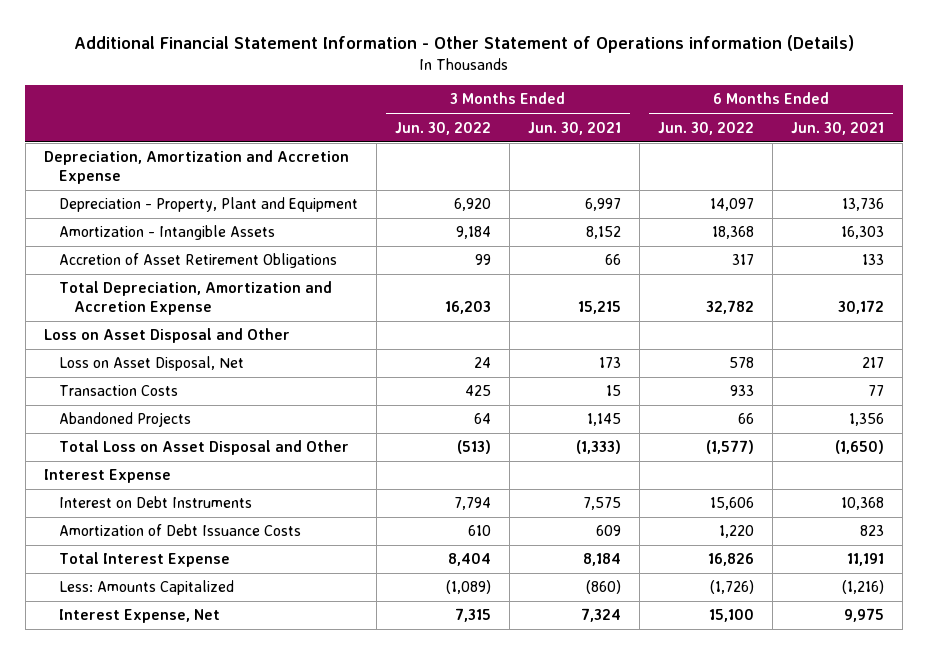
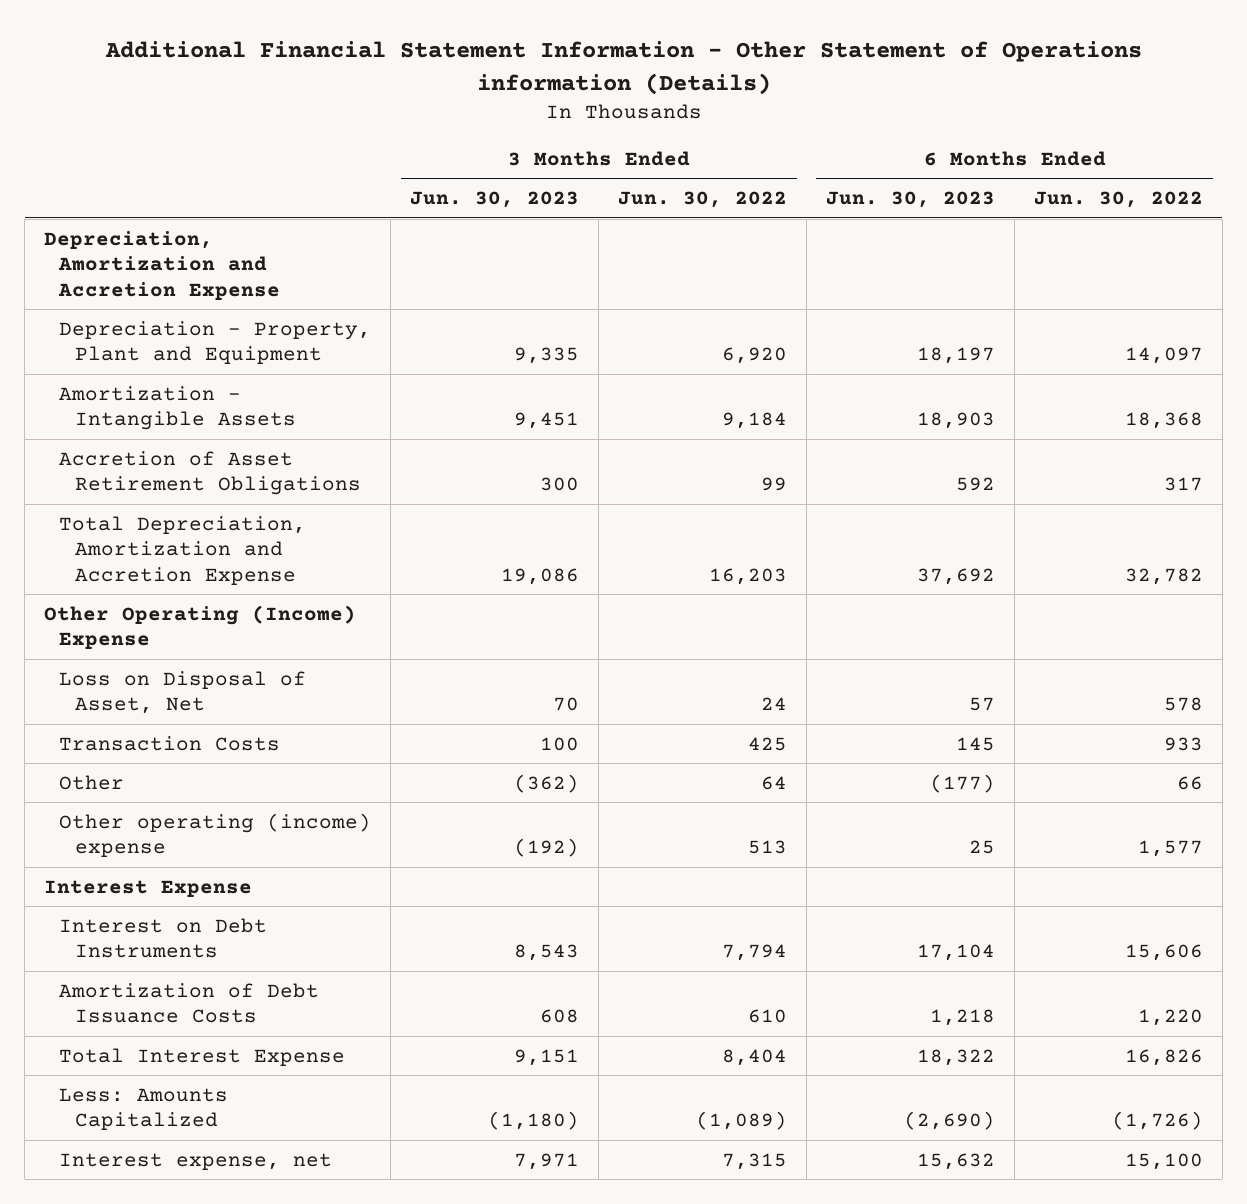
- | 3 Months Ended Jun. 30, 2022 | 3 Months Ended Jun. 30, 2021 | 6 Months Ended Jun. 30, 2022 | 6 Months Ended Jun. 30, 2021
+ | 3 Months Ended Jun. 30, 2023 | 3 Months Ended Jun. 30, 2022 | 6 Months Ended Jun. 30, 2023 | 6 Months Ended Jun. 30, 2022
- Loss on Asset Disposal and Other
- Loss on Asset Disposal, Net | 24 | 173 | 578 | 217
+ Other Operating (Income) Expense
+ Loss on Disposal of Asset, Net | 70 | 24 | 57 | 578
- Abandoned Projects | 64 | 1,145 | 66 | 1,356
- Total Loss on Asset Disposal and Other | (513) | (1,333) | (1,577) | (1,650)
+ Other | (362) | 64 | (177) | 66
+ Other operating (income) expense | (192) | 513 | 25 | 1,577
- Interest Expense, Net | 7,315 | 7,324 | 15,100 | 9,975
+ Interest expense, net | 7,971 | 7,315 | 15,632 | 15,100

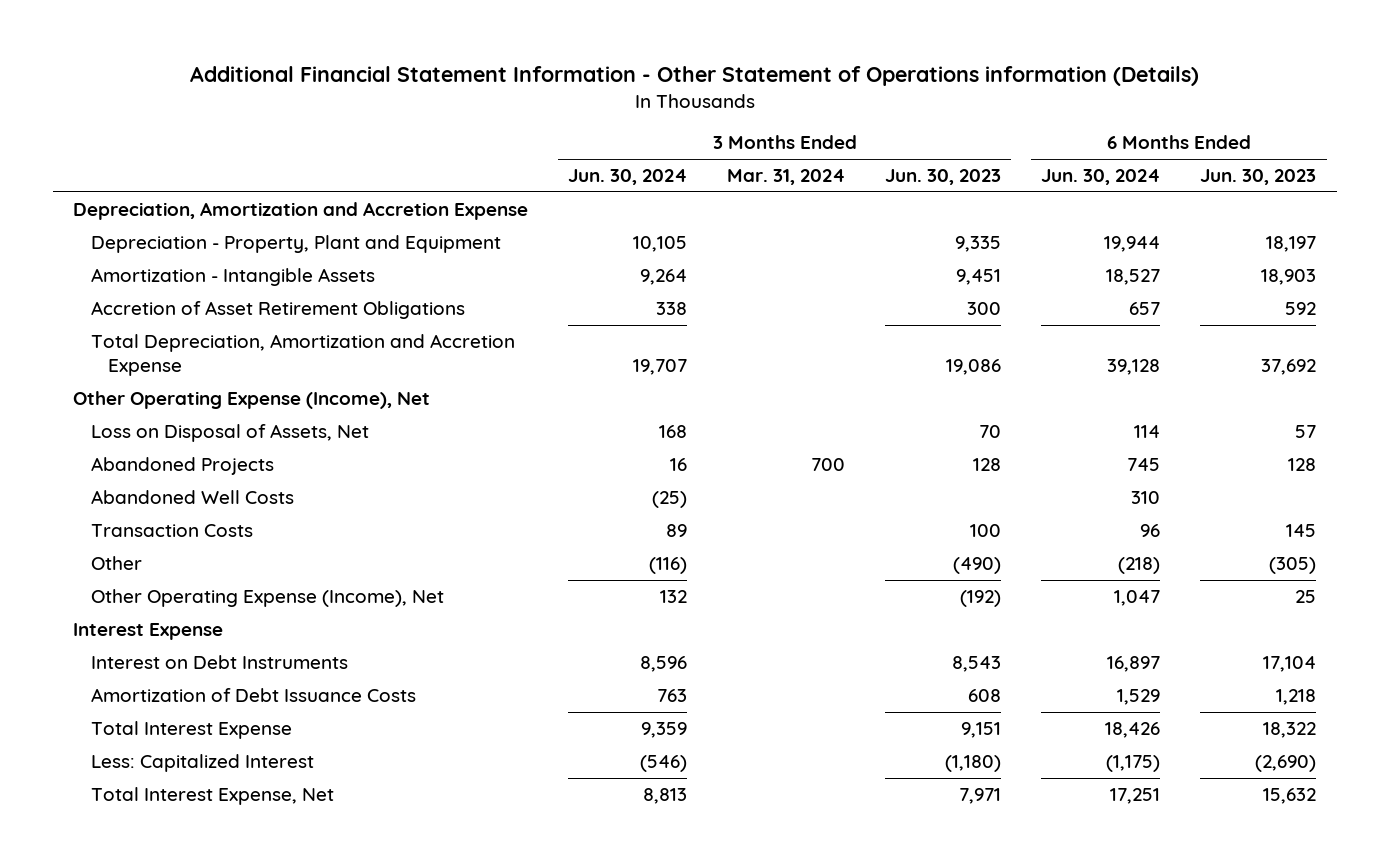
- | 3 Months Ended Jun. 30, 2023 | 3 Months Ended Jun. 30, 2022 | 6 Months Ended Jun. 30, 2023 | 6 Months Ended Jun. 30, 2022
+ | 3 Months Ended Jun. 30, 2024 | 3 Months Ended Mar. 31, 2024 | 3 Months Ended Jun. 30, 2023 | 6 Months Ended Jun. 30, 2024 | 6 Months Ended Jun. 30, 2023
- Other Operating (Income) Expense
- Loss on Disposal of Asset, Net | 70 | 24 | 57 | 578
+ Other Operating Expense (Income), Net
+ Loss on Disposal of Assets, Net | 168 | | 70 | 114 | 57
+ Abandoned Projects | 16 | 700 | 128 | 745 | 128
+ Abandoned Well Costs | (25) | | | 310 |
- Other | (362) | 64 | (177) | 66
- Other operating (income) expense | (192) | 513 | 25 | 1,577
+ Other | (116) | | (490) | (218) | (305)
+ Other Operating Expense (Income), Net | 132 | | (192) | 1,047 | 25
- Less: Amounts Capitalized | (1,180) | (1,089) | (2,690) | (1,726)
- Interest expense, net | 7,971 | 7,315 | 15,632 | 15,100
+ Less: Capitalized Interest | (546) | | (1,180) | (1,175) | (2,690)
+ Total Interest Expense, Net | 8,813 | | 7,971 | 17,251 | 15,632

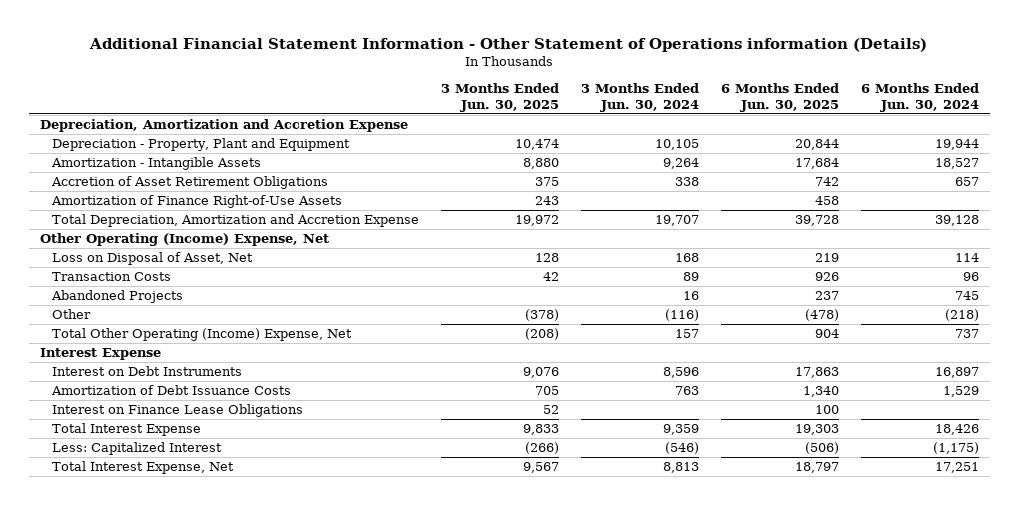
- | 3 Months Ended Jun. 30, 2024 | 3 Months Ended Mar. 31, 2024 | 3 Months Ended Jun. 30, 2023 | 6 Months Ended Jun. 30, 2024 | 6 Months Ended Jun. 30, 2023
+ | 3 Months Ended Jun. 30, 2025 | 3 Months Ended Jun. 30, 2024 | 6 Months Ended Jun. 30, 2025 | 6 Months Ended Jun. 30, 2024
+ Amortization of Finance Right-of-Use Assets | 243 | | 458 |
- Other Operating Expense (Income), Net
- Loss on Disposal of Assets, Net | 168 | | 70 | 114 | 57
- Abandoned Well Costs | (25) | | | 310 |
+ Other Operating (Income) Expense, Net
+ Loss on Disposal of Asset, Net | 128 | 168 | 219 | 114
moved down: Abandoned Projects | | 16 | 237 | 745
- Other Operating Expense (Income), Net | 132 | | (192) | 1,047 | 25
+ Total Other Operating (Income) Expense, Net | (208) | 157 | 904 | 737
+ Interest on Finance Lease Obligations | 52 | | 100 |

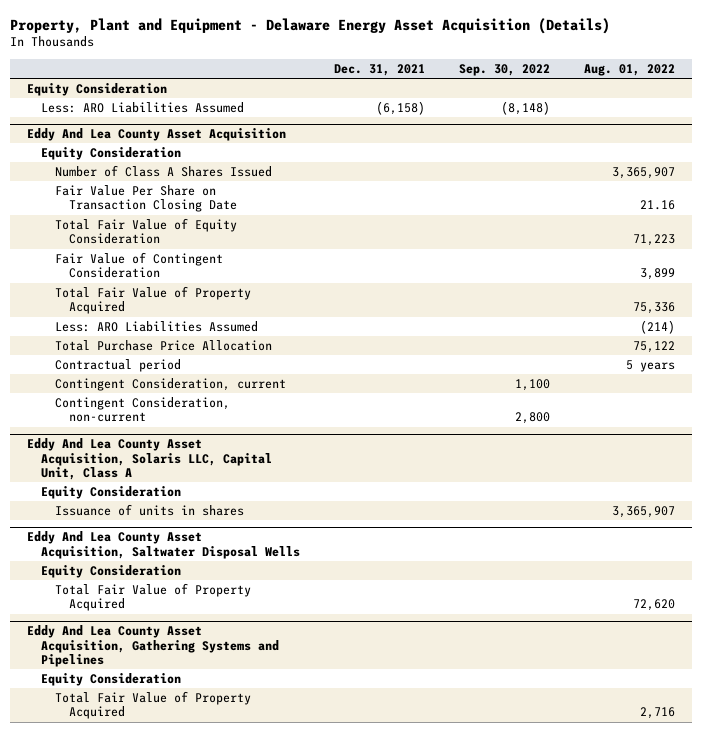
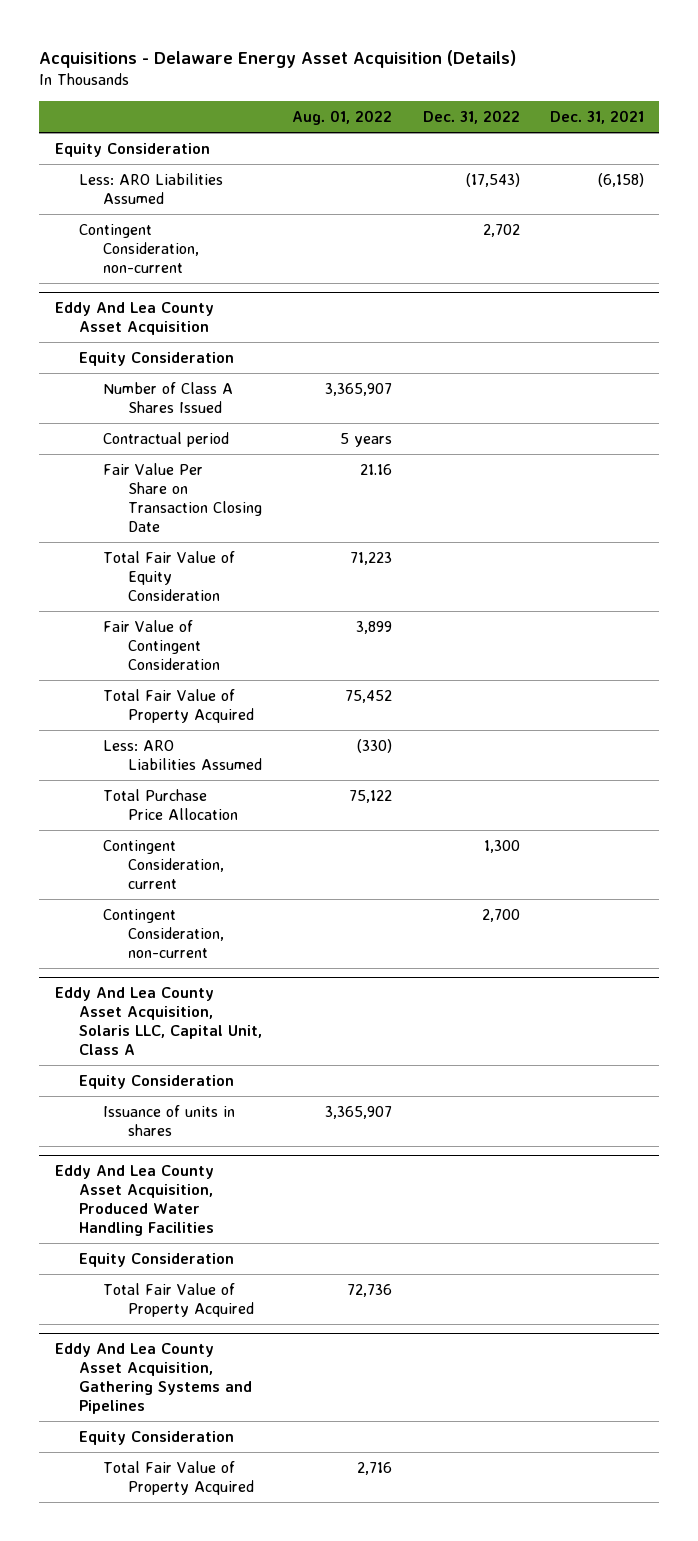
- Property, Plant and Equipment - Delaware Energy Asset Acquisition (Details)
+ Acquisitions - Delaware Energy Asset Acquisition (Details)
- | Dec. 31, 2021 | Sep. 30, 2022 | Aug. 01, 2022
+ | Aug. 01, 2022 | Dec. 31, 2022 | Dec. 31, 2021
+ Contingent Consideration, non-current | | 2,702 |
@ Eddy And Lea County Asset Acquisition
moved up: Contractual period | 5 years | |
- Total Fair Value of Property Acquired | | | 75,336
- Less: ARO Liabilities Assumed | | | (214)
+ Total Fair Value of Property Acquired | 75,452 | |
+ Less: ARO Liabilities Assumed | (330) | |
- Eddy And Lea County Asset Acquisition, Saltwater Disposal Wells
+ Eddy And Lea County Asset Acquisition, Produced Water Handling Facilities
- Total Fair Value of Property Acquired | | | 72,620
+ Total Fair Value of Property Acquired | 72,736 | |

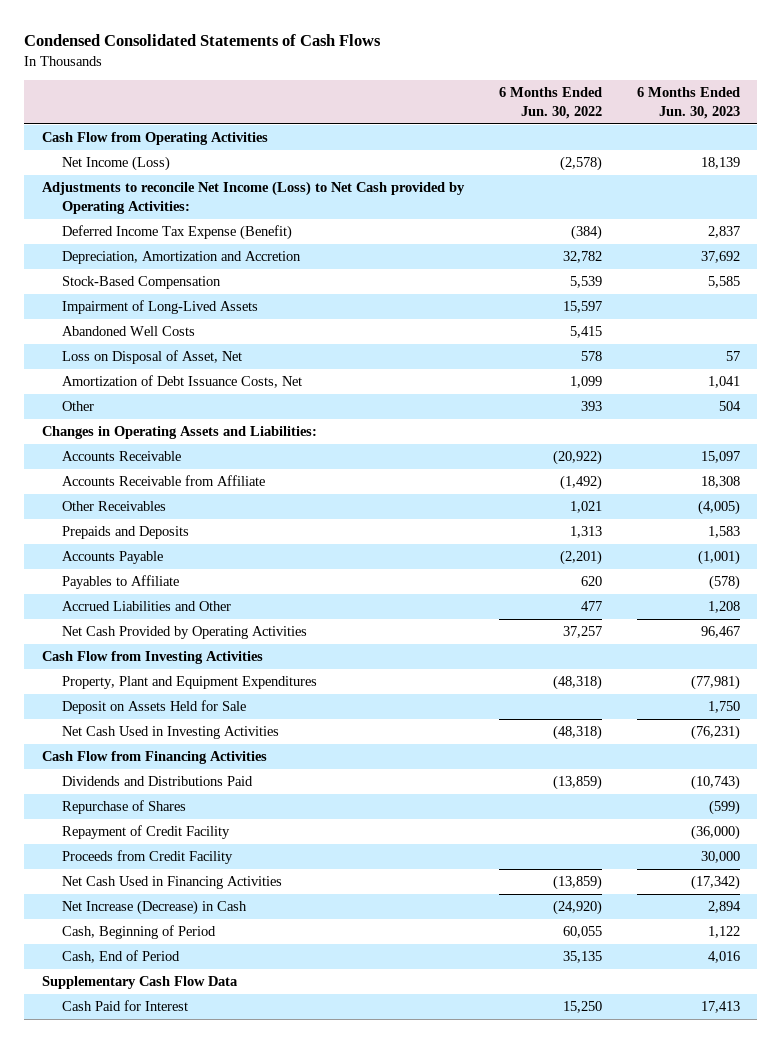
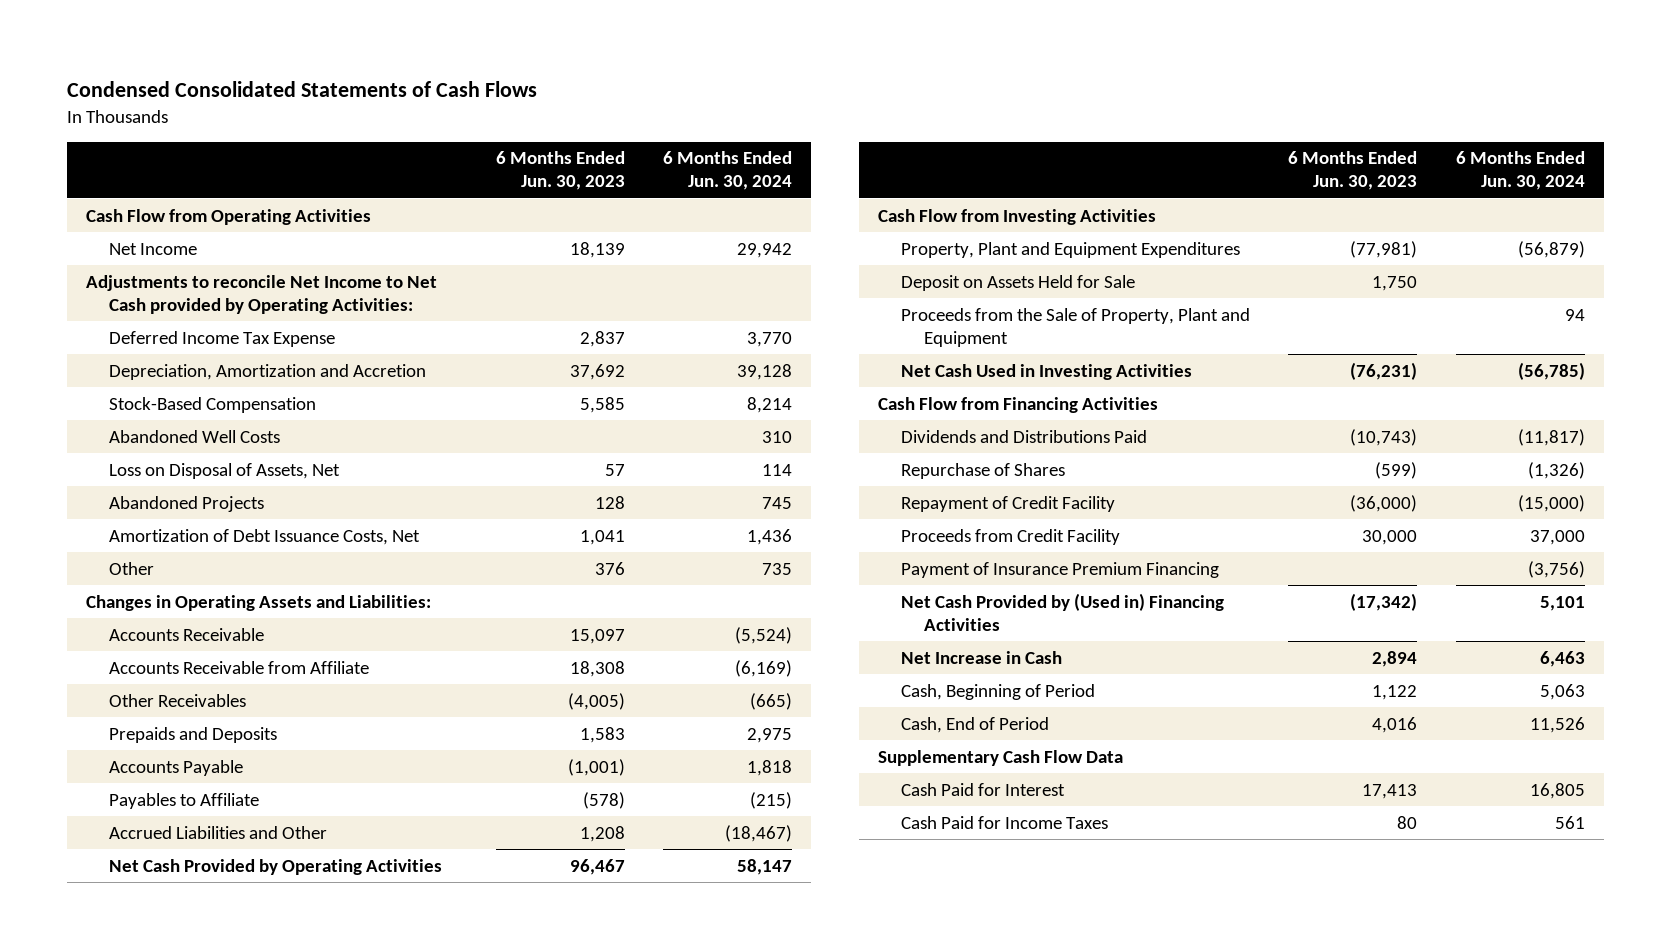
- | 6 Months Ended Jun. 30, 2022 | 6 Months Ended Jun. 30, 2023
+ | 6 Months Ended Jun. 30, 2023 | 6 Months Ended Jun. 30, 2024
- Net Income (Loss) | (2,578) | 18,139
- Adjustments to reconcile Net Income (Loss) to Net Cash provided by Operating Activities:
- Deferred Income Tax Expense (Benefit) | (384) | 2,837
+ Net Income | 18,139 | 29,942
+ Adjustments to reconcile Net Income to Net Cash provided by Operating Activities:
+ Deferred Income Tax Expense | 2,837 | 3,770
- Impairment of Long-Lived Assets | 15,597 |
- Loss on Disposal of Asset, Net | 578 | 57
+ Loss on Disposal of Assets, Net | 57 | 114
+ Abandoned Projects | 128 | 745
- Other | 393 | 504
+ Other | 376 | 735
+ Proceeds from the Sale of Property, Plant and Equipment | | 94
- Net Cash Used in Financing Activities | (13,859) | (17,342)
- Net Increase (Decrease) in Cash | (24,920) | 2,894
+ Payment of Insurance Premium Financing | | (3,756)
+ Net Cash Provided by (Used in) Financing Activities | (17,342) | 5,101
+ Net Increase in Cash | 2,894 | 6,463
+ Cash Paid for Income Taxes | 80 | 561

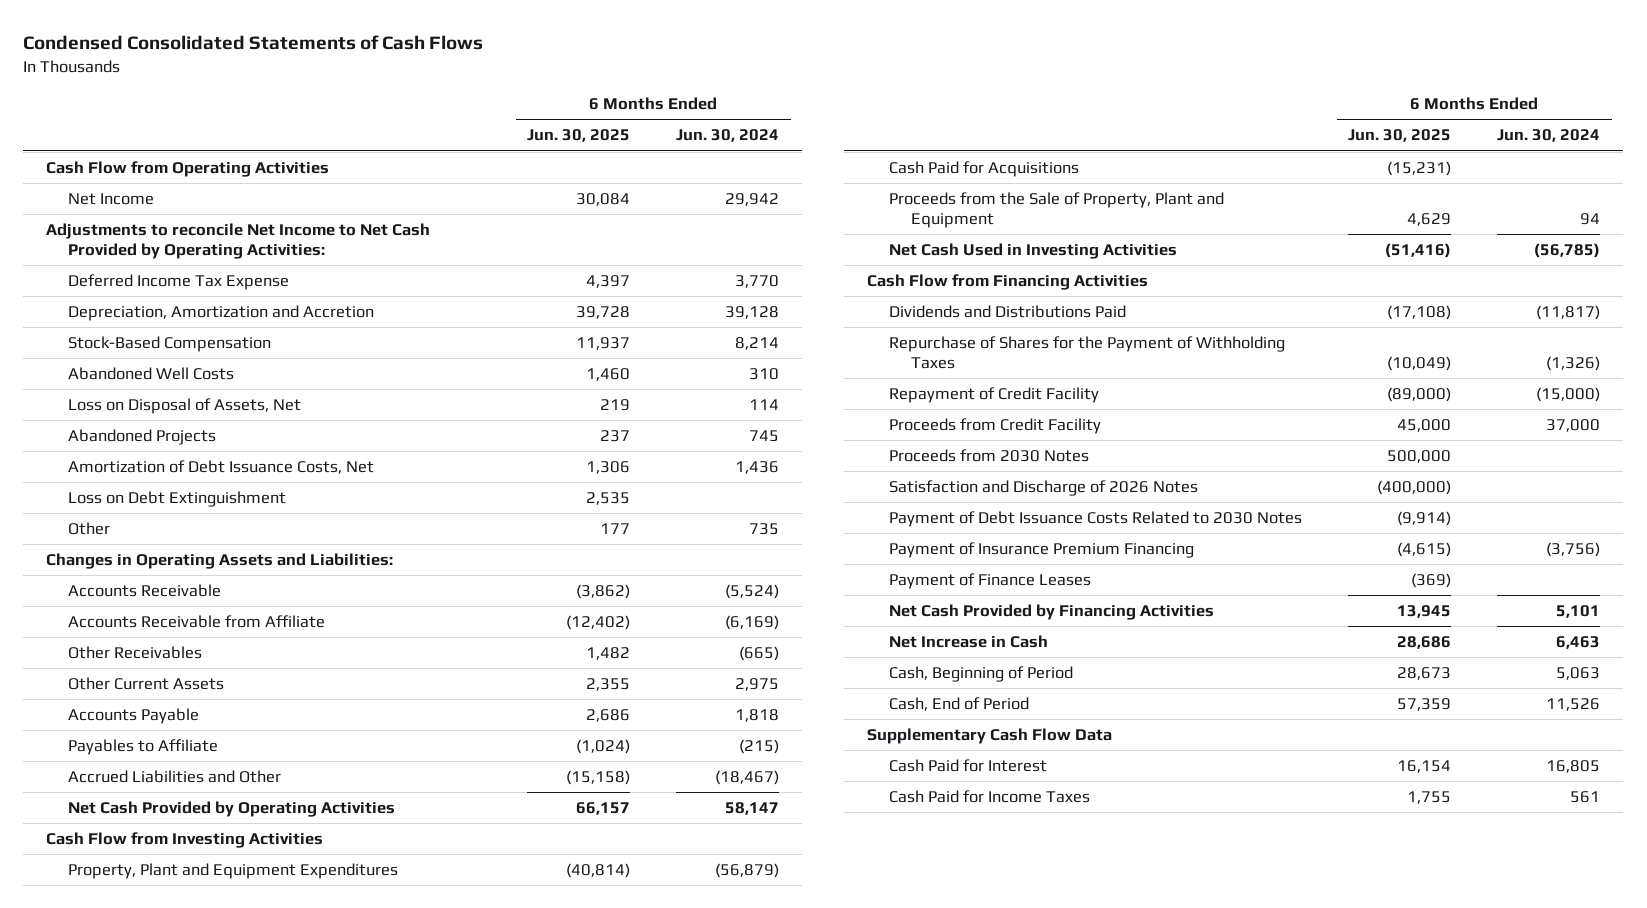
- | 6 Months Ended Jun. 30, 2023 | 6 Months Ended Jun. 30, 2024
+ | 6 Months Ended Jun. 30, 2025 | 6 Months Ended Jun. 30, 2024
- Adjustments to reconcile Net Income to Net Cash provided by Operating Activities:
+ Adjustments to reconcile Net Income to Net Cash Provided by Operating Activities:
+ Loss on Debt Extinguishment | 2,535 |
- Prepaids and Deposits | 1,583 | 2,975
+ Other Current Assets | 2,355 | 2,975
- Deposit on Assets Held for Sale | 1,750 |
+ Cash Paid for Acquisitions | (15,231) |
- Repurchase of Shares | (599) | (1,326)
+ Repurchase of Shares for the Payment of Withholding Taxes | (10,049) | (1,326)
+ Proceeds from 2030 Notes | 500,000 |
+ Satisfaction and Discharge of 2026 Notes | (400,000) |
+ Payment of Debt Issuance Costs Related to 2030 Notes | (9,914) |
- Net Cash Provided by (Used in) Financing Activities | (17,342) | 5,101
+ Payment of Finance Leases | (369) |
+ Net Cash Provided by Financing Activities | 13,945 | 5,101

